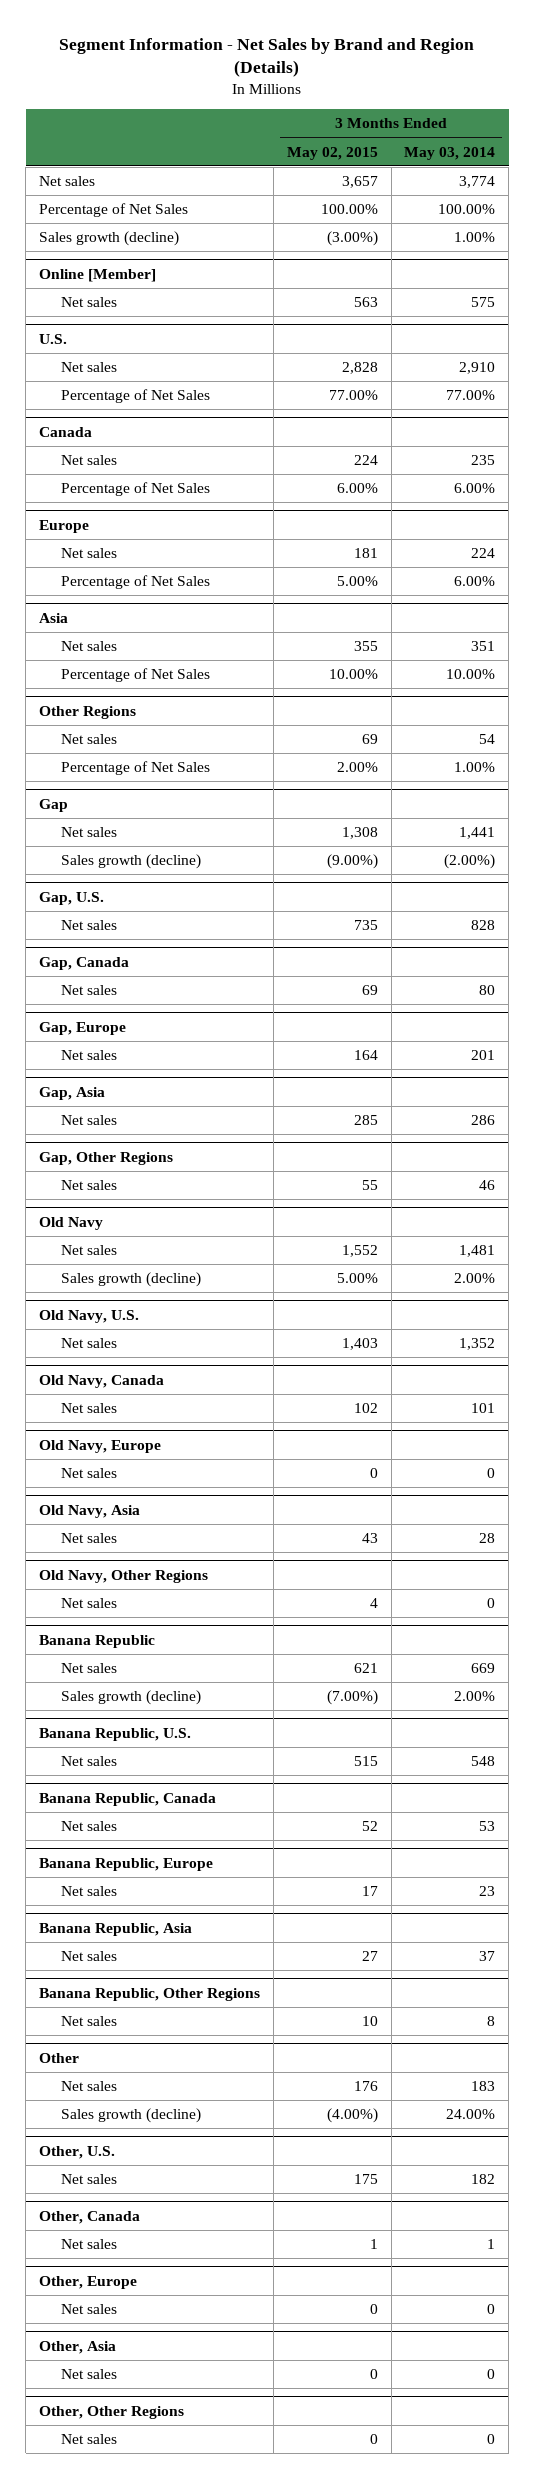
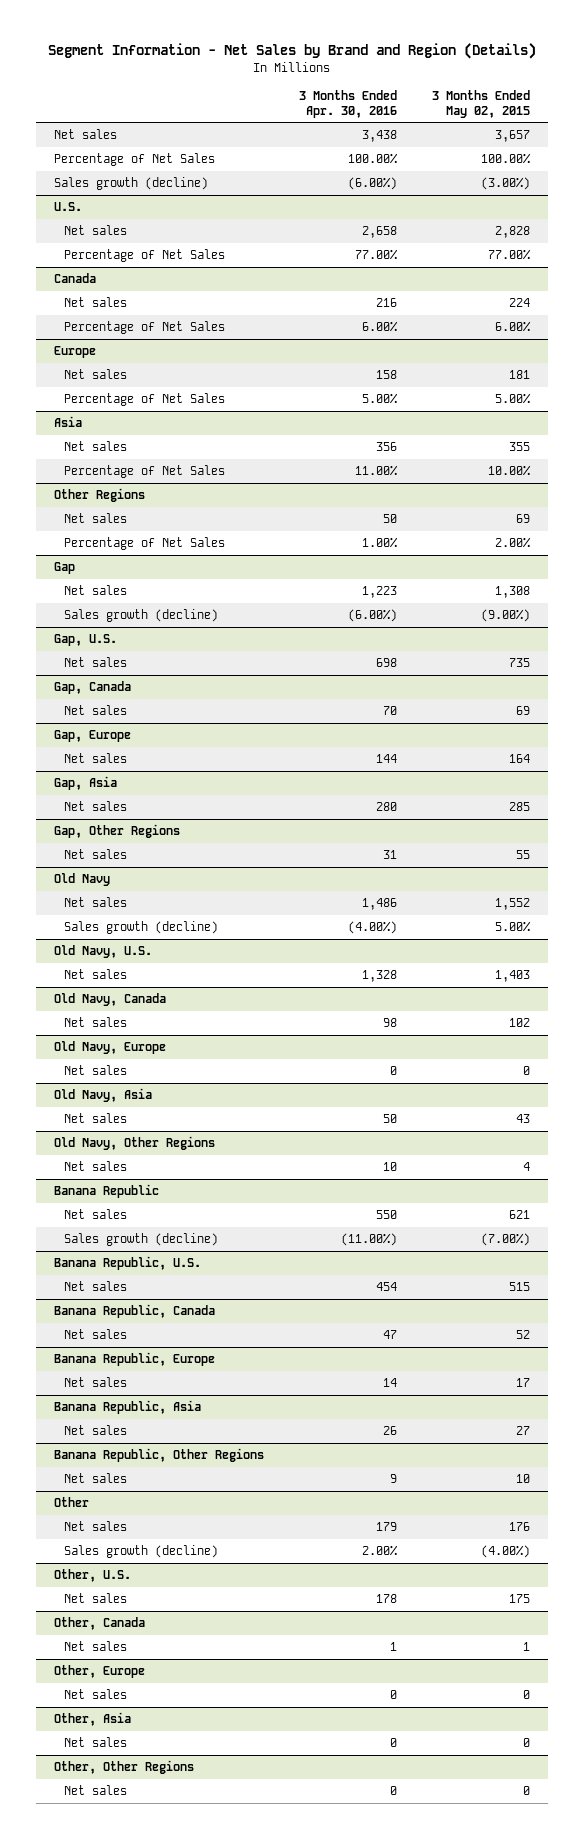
- | 3 Months Ended May 02, 2015 | 3 Months Ended May 03, 2014
+ | 3 Months Ended Apr. 30, 2016 | 3 Months Ended May 02, 2015
- Online [Member]
- Net sales | 563 | 575

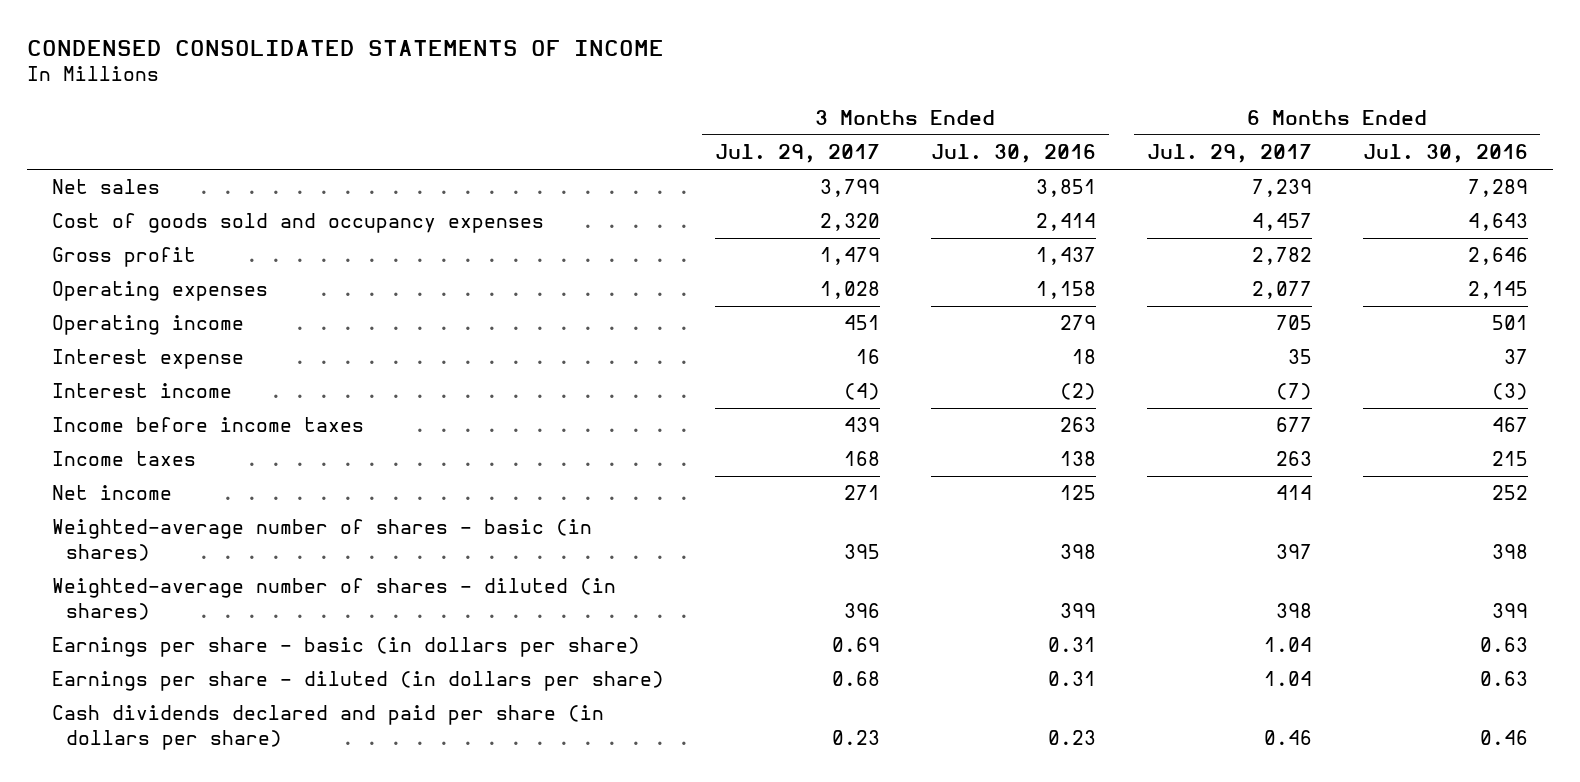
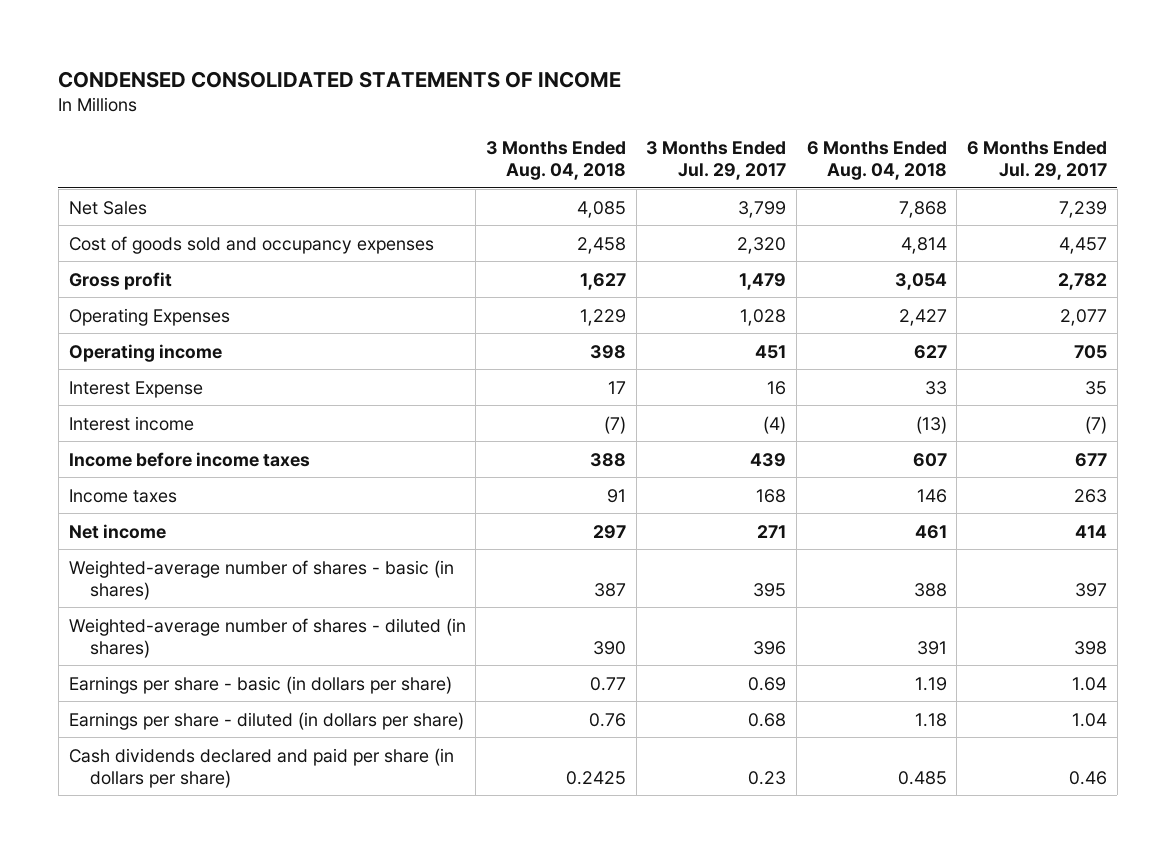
- | 3 Months Ended Jul. 29, 2017 | 3 Months Ended Jul. 30, 2016 | 6 Months Ended Jul. 29, 2017 | 6 Months Ended Jul. 30, 2016
+ | 3 Months Ended Aug. 04, 2018 | 3 Months Ended Jul. 29, 2017 | 6 Months Ended Aug. 04, 2018 | 6 Months Ended Jul. 29, 2017
- Net sales | 3,799 | 3,851 | 7,239 | 7,289
+ Net Sales | 4,085 | 3,799 | 7,868 | 7,239
- Operating expenses | 1,028 | 1,158 | 2,077 | 2,145
+ Operating Expenses | 1,229 | 1,028 | 2,427 | 2,077
- Interest expense | 16 | 18 | 35 | 37
+ Interest Expense | 17 | 16 | 33 | 35

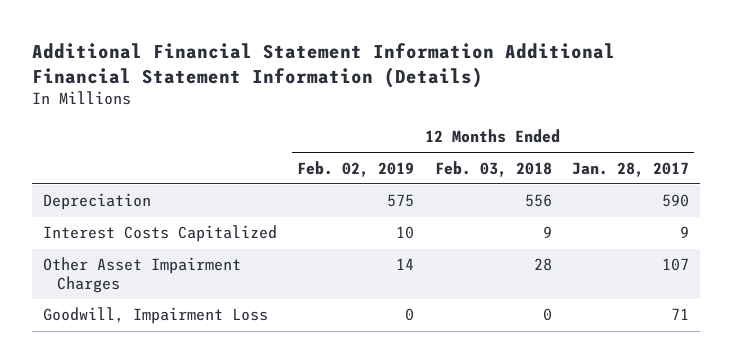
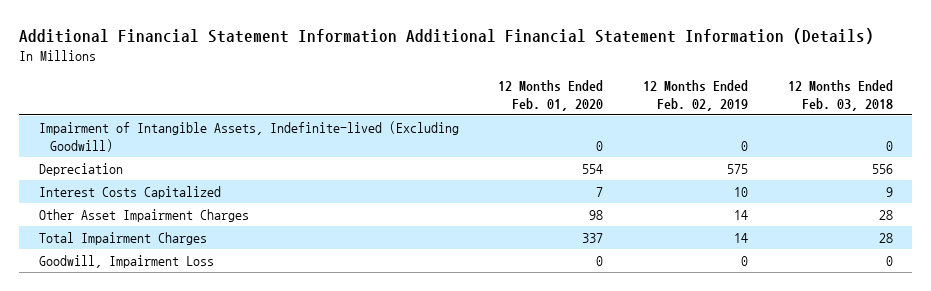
- | 12 Months Ended Feb. 02, 2019 | 12 Months Ended Feb. 03, 2018 | 12 Months Ended Jan. 28, 2017
+ | 12 Months Ended Feb. 01, 2020 | 12 Months Ended Feb. 02, 2019 | 12 Months Ended Feb. 03, 2018
+ Impairment of Intangible Assets, Indefinite-lived (Excluding Goodwill) | 0 | 0 | 0
+ Total Impairment Charges | 337 | 14 | 28

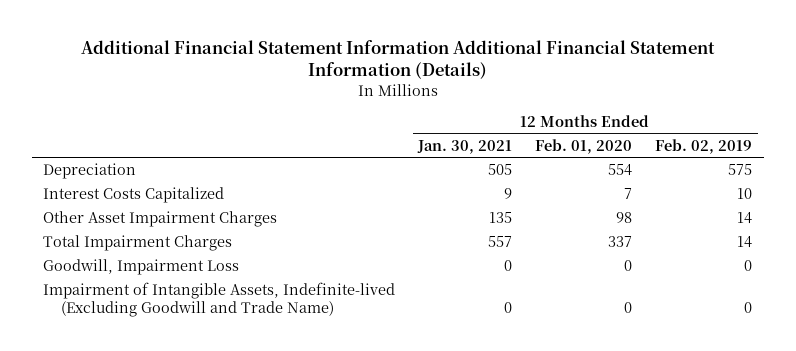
- | 12 Months Ended Feb. 01, 2020 | 12 Months Ended Feb. 02, 2019 | 12 Months Ended Feb. 03, 2018
+ | 12 Months Ended Jan. 30, 2021 | 12 Months Ended Feb. 01, 2020 | 12 Months Ended Feb. 02, 2019
- Impairment of Intangible Assets, Indefinite-lived (Excluding Goodwill) | 0 | 0 | 0
+ Impairment of Intangible Assets, Indefinite-lived (Excluding Goodwill and Trade Name) | 0 | 0 | 0

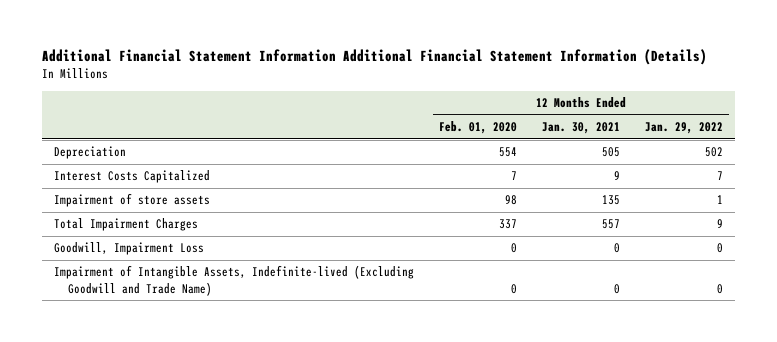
- | 12 Months Ended Jan. 30, 2021 | 12 Months Ended Feb. 01, 2020 | 12 Months Ended Feb. 02, 2019
+ | 12 Months Ended Feb. 01, 2020 | 12 Months Ended Jan. 30, 2021 | 12 Months Ended Jan. 29, 2022
- Other Asset Impairment Charges | 135 | 98 | 14
+ Impairment of store assets | 98 | 135 | 1

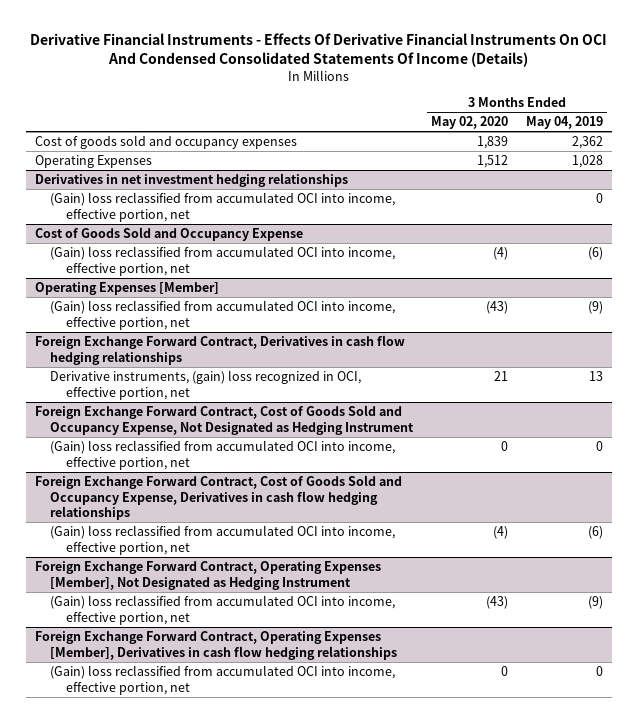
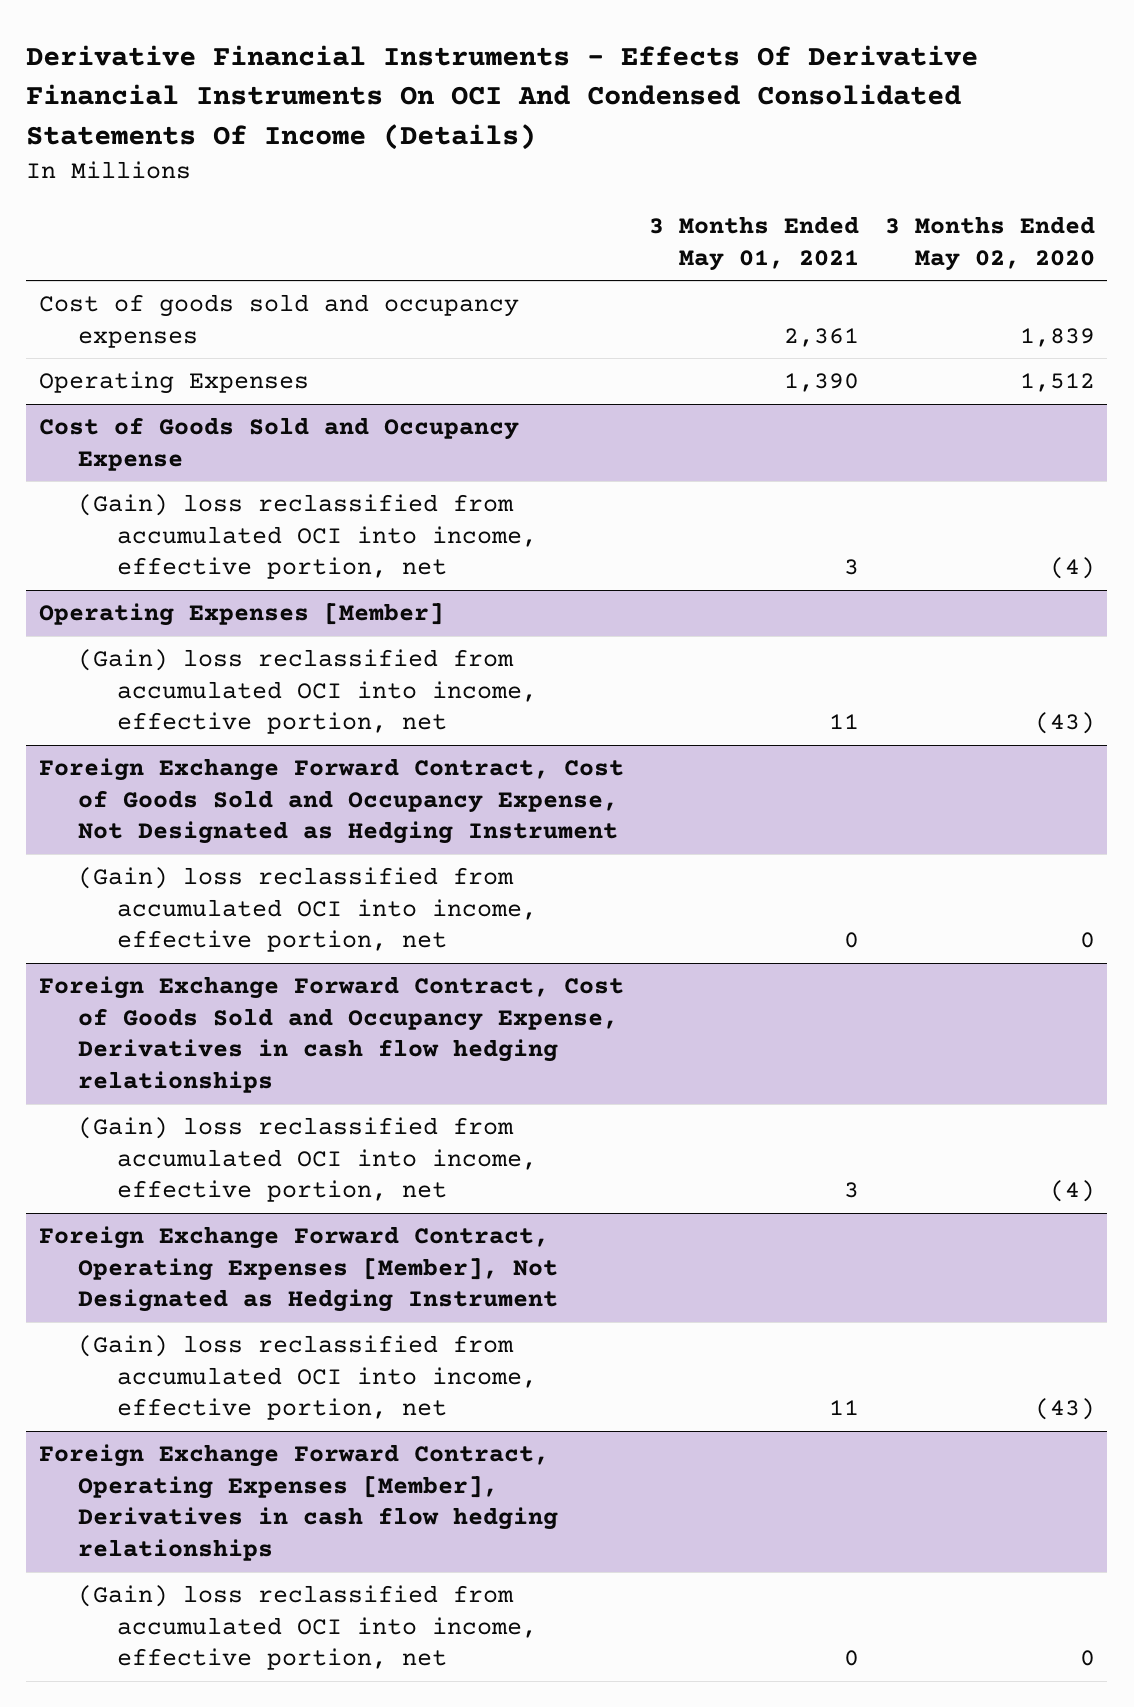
- | 3 Months Ended May 02, 2020 | 3 Months Ended May 04, 2019
+ | 3 Months Ended May 01, 2021 | 3 Months Ended May 02, 2020
- Derivatives in net investment hedging relationships
- (Gain) loss reclassified from accumulated OCI into income, effective portion, net | | 0
- Foreign Exchange Forward Contract, Derivatives in cash flow hedging relationships
- Derivative instruments, (gain) loss recognized in OCI, effective portion, net | 21 | 13

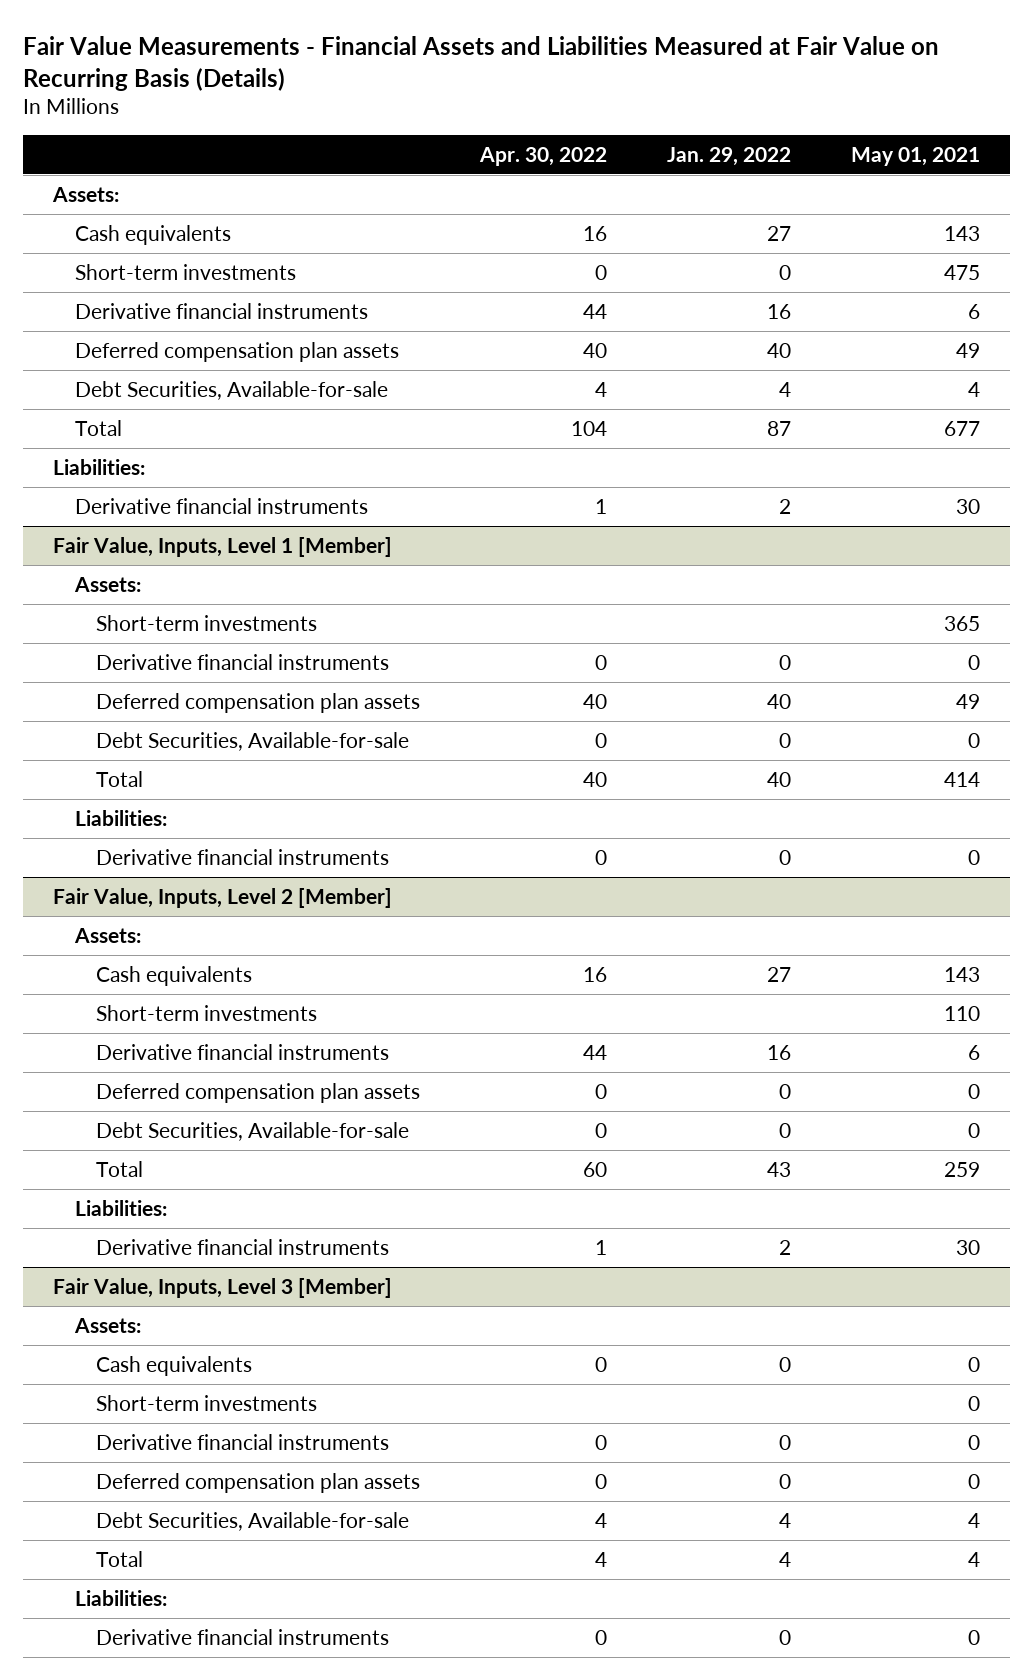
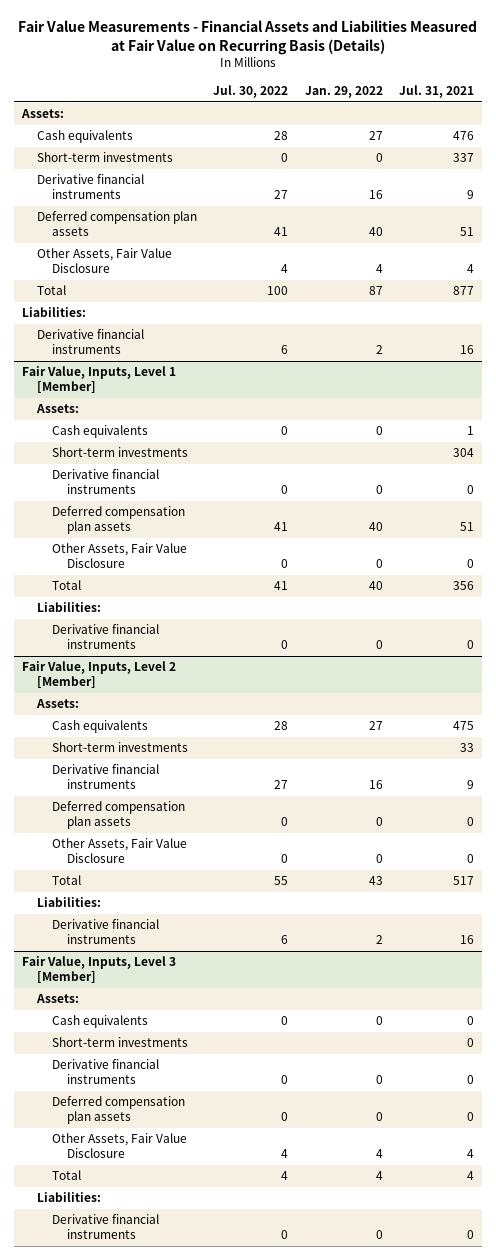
- | Apr. 30, 2022 | Jan. 29, 2022 | May 01, 2021
+ | Jul. 30, 2022 | Jan. 29, 2022 | Jul. 31, 2021
- Debt Securities, Available-for-sale | 4 | 4 | 4
+ Other Assets, Fair Value Disclosure | 4 | 4 | 4
@ Fair Value, Inputs, Level 1 [Member]
+ Cash equivalents | 0 | 0 | 1
- Debt Securities, Available-for-sale | 0 | 0 | 0
+ Other Assets, Fair Value Disclosure | 0 | 0 | 0
@ Fair Value, Inputs, Level 2 [Member]
- Debt Securities, Available-for-sale | 0 | 0 | 0
+ Other Assets, Fair Value Disclosure | 0 | 0 | 0
@ Fair Value, Inputs, Level 3 [Member]
- Debt Securities, Available-for-sale | 4 | 4 | 4
+ Other Assets, Fair Value Disclosure | 4 | 4 | 4

